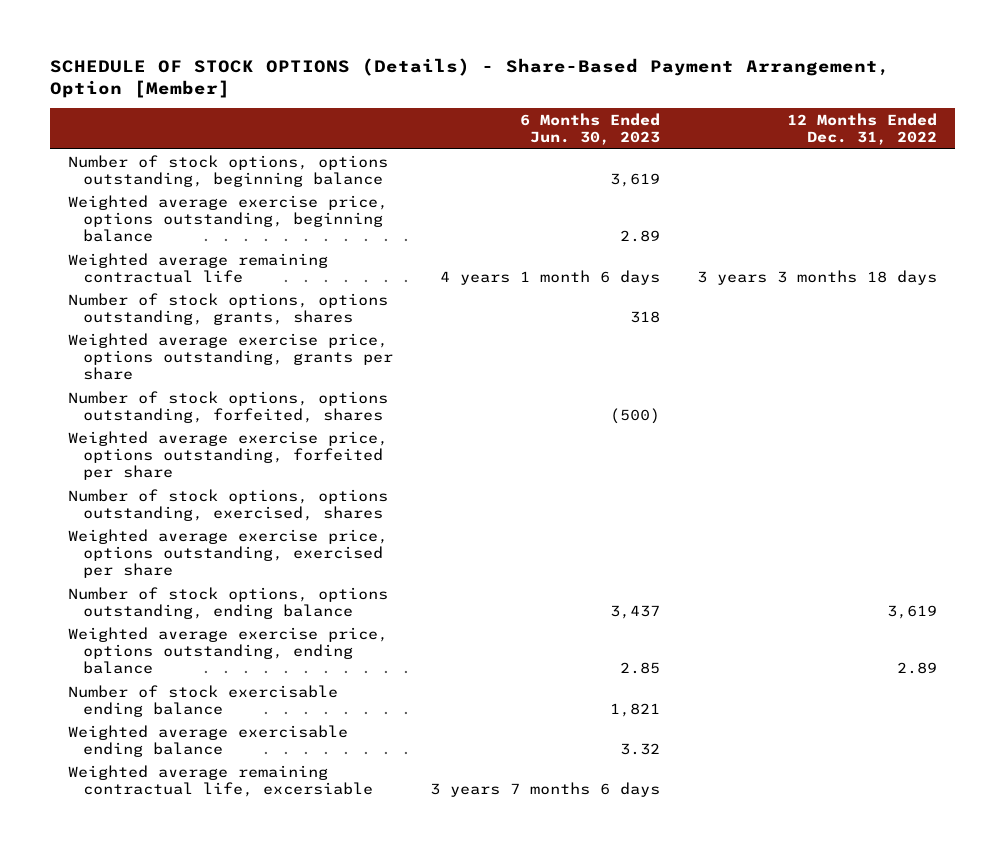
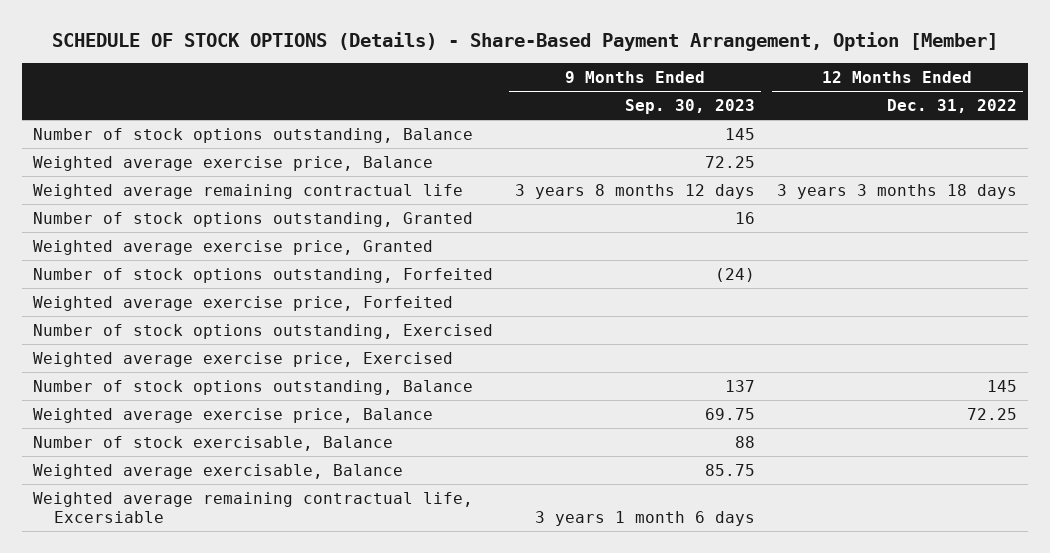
- | 6 Months Ended Jun. 30, 2023 | 12 Months Ended Dec. 31, 2022
+ | 9 Months Ended Sep. 30, 2023 | 12 Months Ended Dec. 31, 2022
- Number of stock options, options outstanding, beginning balance | 3,619 |
- Weighted average exercise price, options outstanding, beginning balance | 2.89 |
+ Number of stock options outstanding, Balance | 145 |
+ Weighted average exercise price, Balance | 72.25 |
- Number of stock options, options outstanding, grants, shares | 318 |
- Weighted average exercise price, options outstanding, grants per share
- Number of stock options, options outstanding, forfeited, shares | (500) |
- Weighted average exercise price, options outstanding, forfeited per share
- Number of stock options, options outstanding, exercised, shares
- Weighted average exercise price, options outstanding, exercised per share
- Number of stock options, options outstanding, ending balance | 3,437 | 3,619
- Weighted average exercise price, options outstanding, ending balance | 2.85 | 2.89
- Number of stock exercisable ending balance | 1,821 |
- Weighted average exercisable ending balance | 3.32 |
- Weighted average remaining contractual life, excersiable | 3 years 7 months 6 days |
+ Number of stock options outstanding, Granted | 16 |
+ Weighted average exercise price, Granted
+ Number of stock options outstanding, Forfeited | (24) |
+ Weighted average exercise price, Forfeited
+ Number of stock options outstanding, Exercised
+ Weighted average exercise price, Exercised
+ Number of stock options outstanding, Balance | 137 | 145
+ Weighted average exercise price, Balance | 69.75 | 72.25
+ Number of stock exercisable, Balance | 88 |
+ Weighted average exercisable, Balance | 85.75 |
+ Weighted average remaining contractual life, Excersiable | 3 years 1 month 6 days |

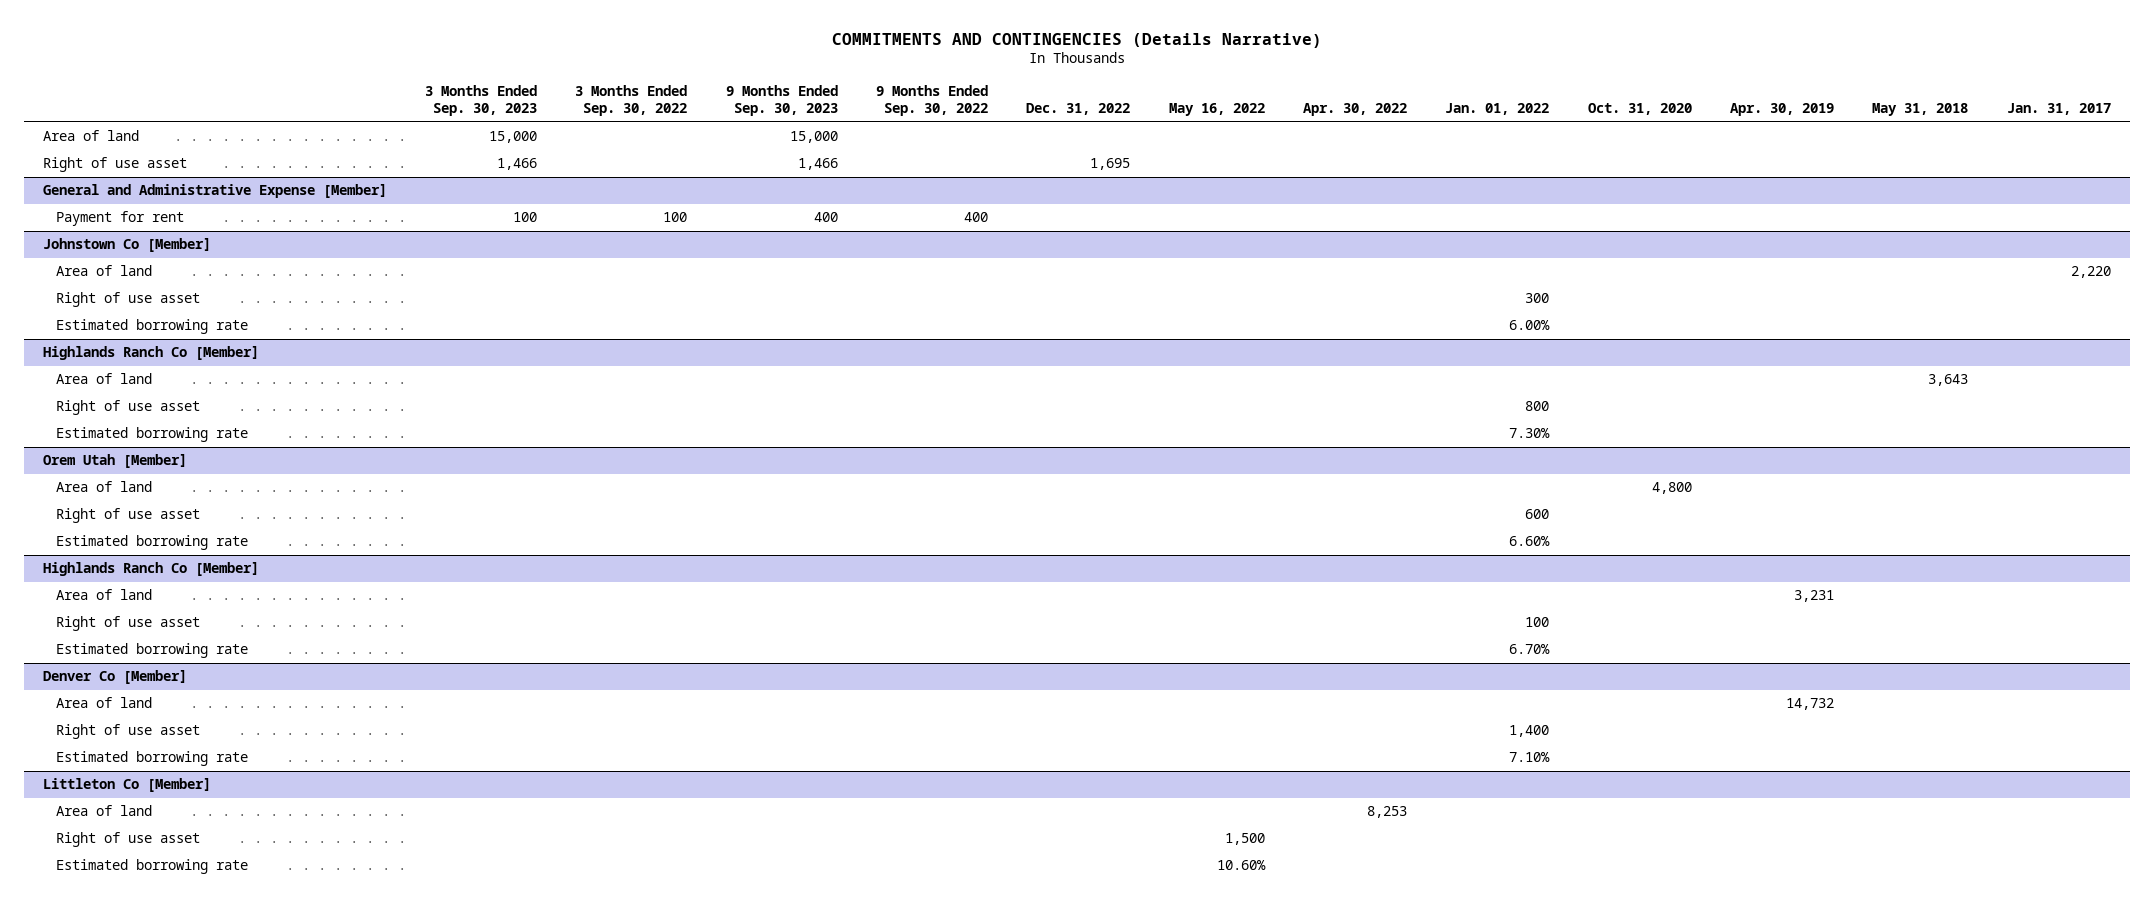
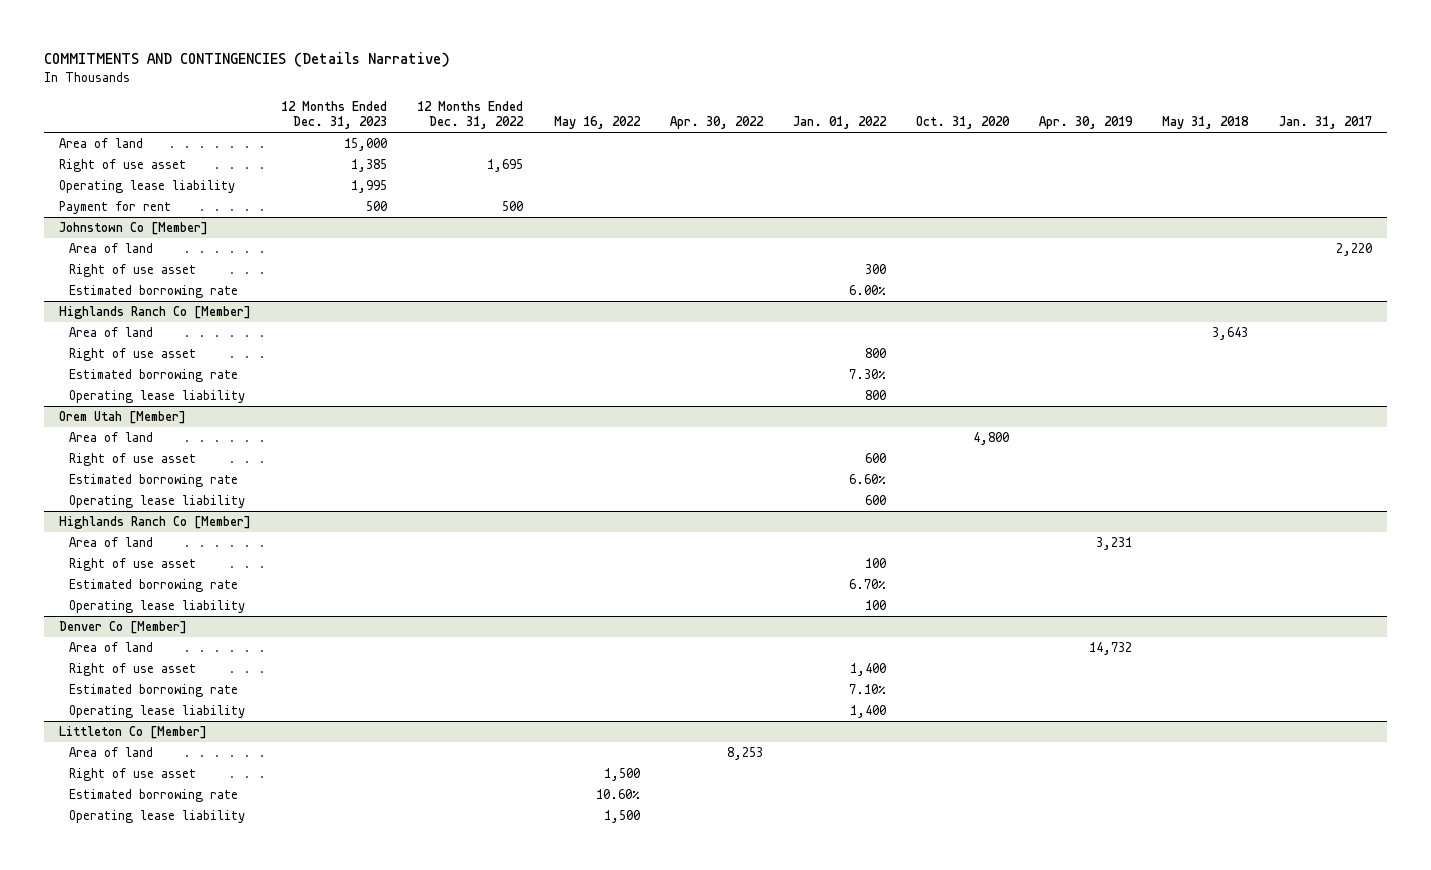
- | 3 Months Ended Sep. 30, 2023 | 3 Months Ended Sep. 30, 2022 | 9 Months Ended Sep. 30, 2023 | 9 Months Ended Sep. 30, 2022 | Dec. 31, 2022 | May 16, 2022 | Apr. 30, 2022 | Jan. 01, 2022 | Oct. 31, 2020 | Apr. 30, 2019 | May 31, 2018 | Jan. 31, 2017
+ | 12 Months Ended Dec. 31, 2023 | 12 Months Ended Dec. 31, 2022 | May 16, 2022 | Apr. 30, 2022 | Jan. 01, 2022 | Oct. 31, 2020 | Apr. 30, 2019 | May 31, 2018 | Jan. 31, 2017
- General and Administrative Expense [Member]
- Payment for rent | 100 | 100 | 400 | 400 | | | | | | | |
+ Operating lease liability | 1,995 | | | | | | | |
+ Payment for rent | 500 | 500 | | | | | | |
@ Highlands Ranch Co [Member]
+ Operating lease liability | | | | | 800 | | | |
@ Orem Utah [Member]
+ Operating lease liability | | | | | 600 | | | |
@ Highlands Ranch Co [Member]
+ Operating lease liability | | | | | 100 | | | |
@ Denver Co [Member]
+ Operating lease liability | | | | | 1,400 | | | |
@ Littleton Co [Member]
+ Operating lease liability | | | 1,500 | | | | | |

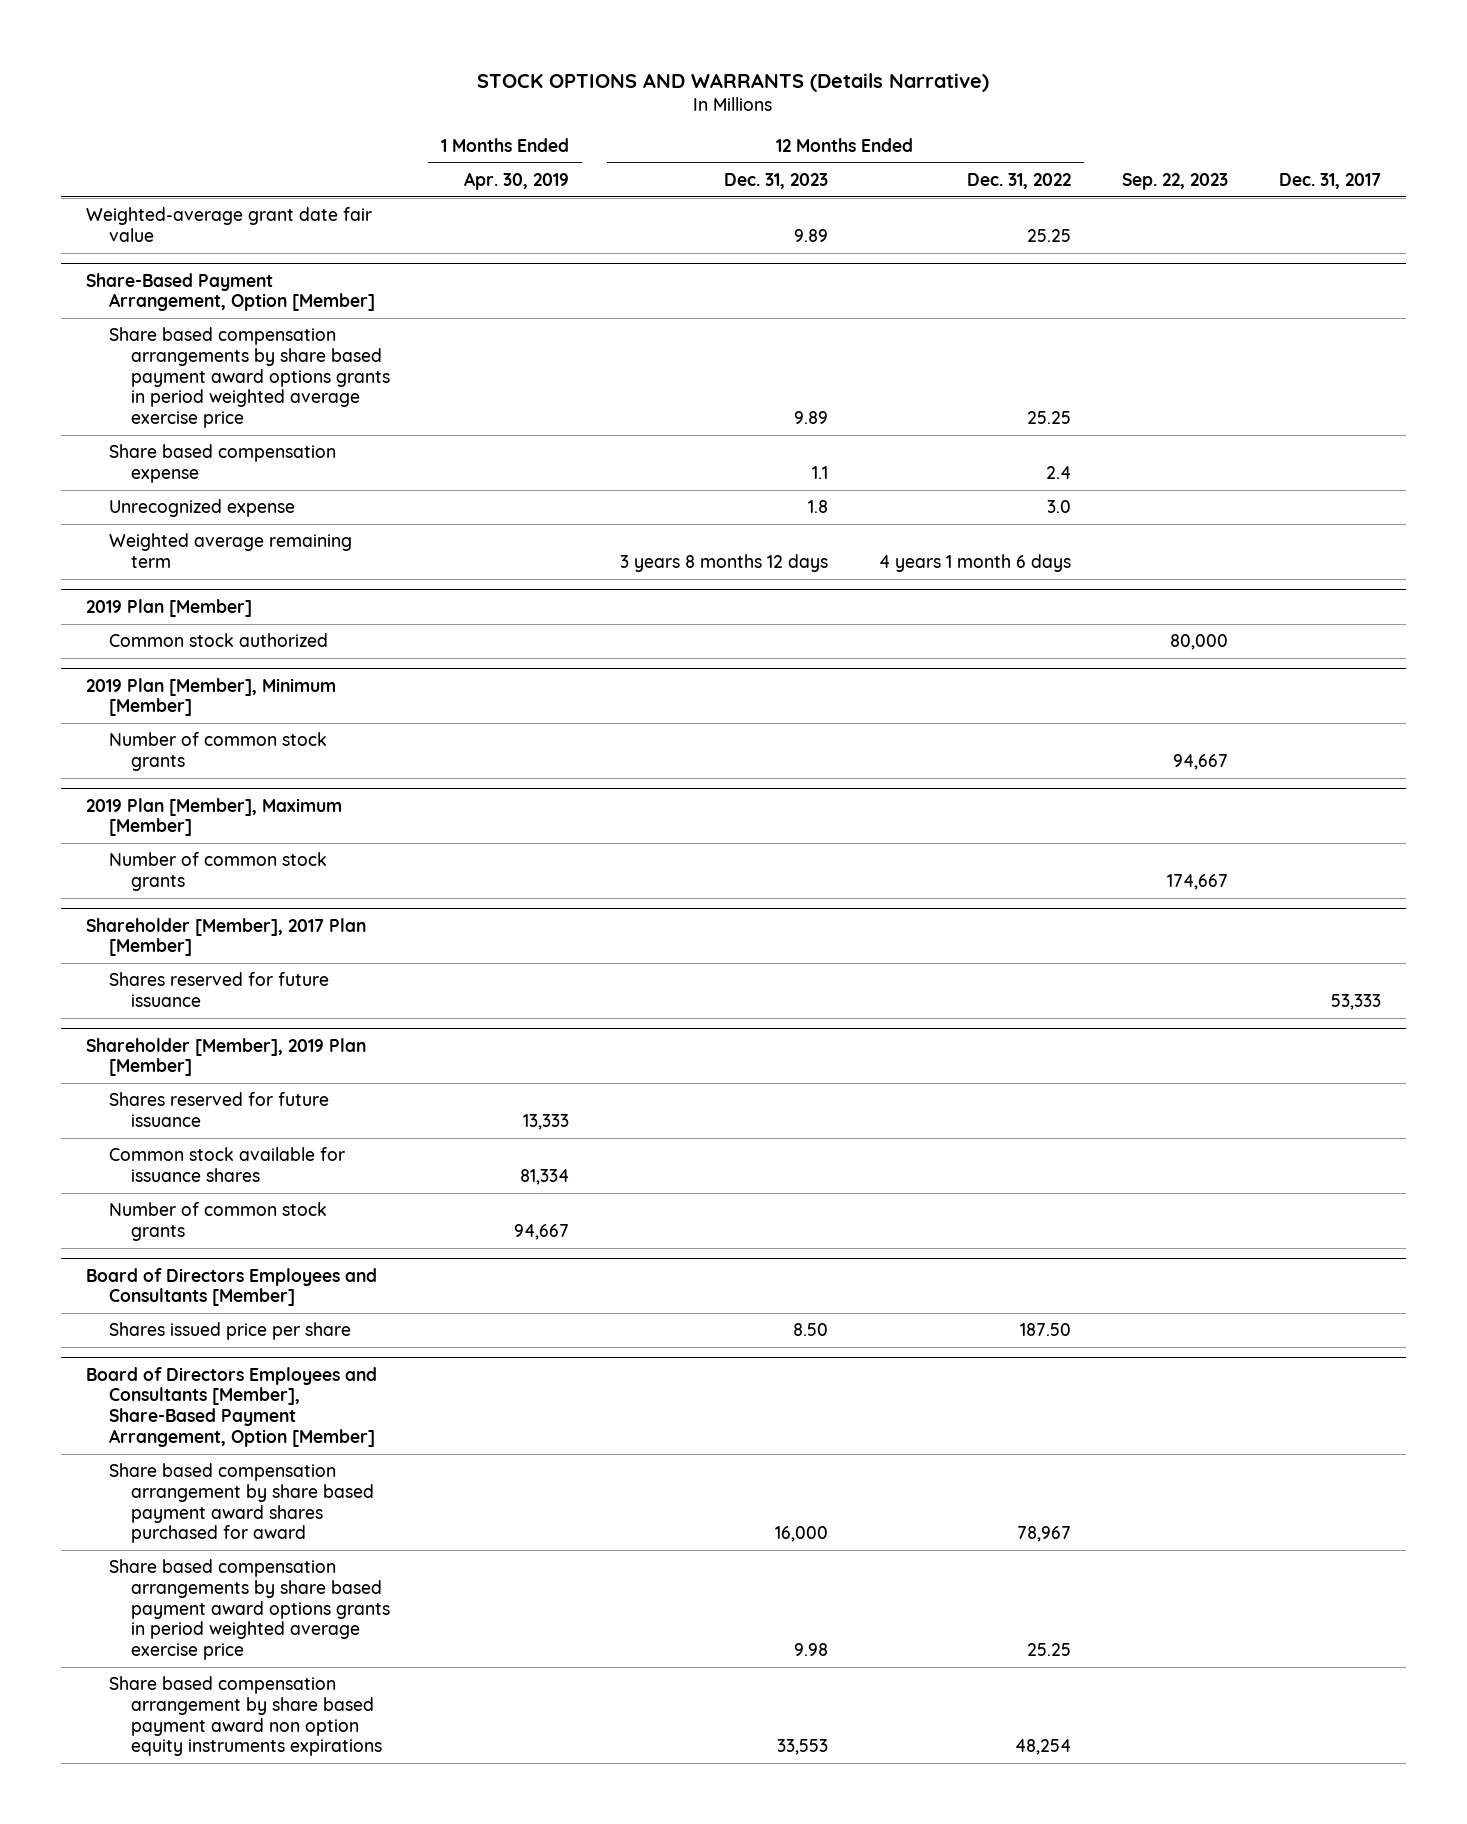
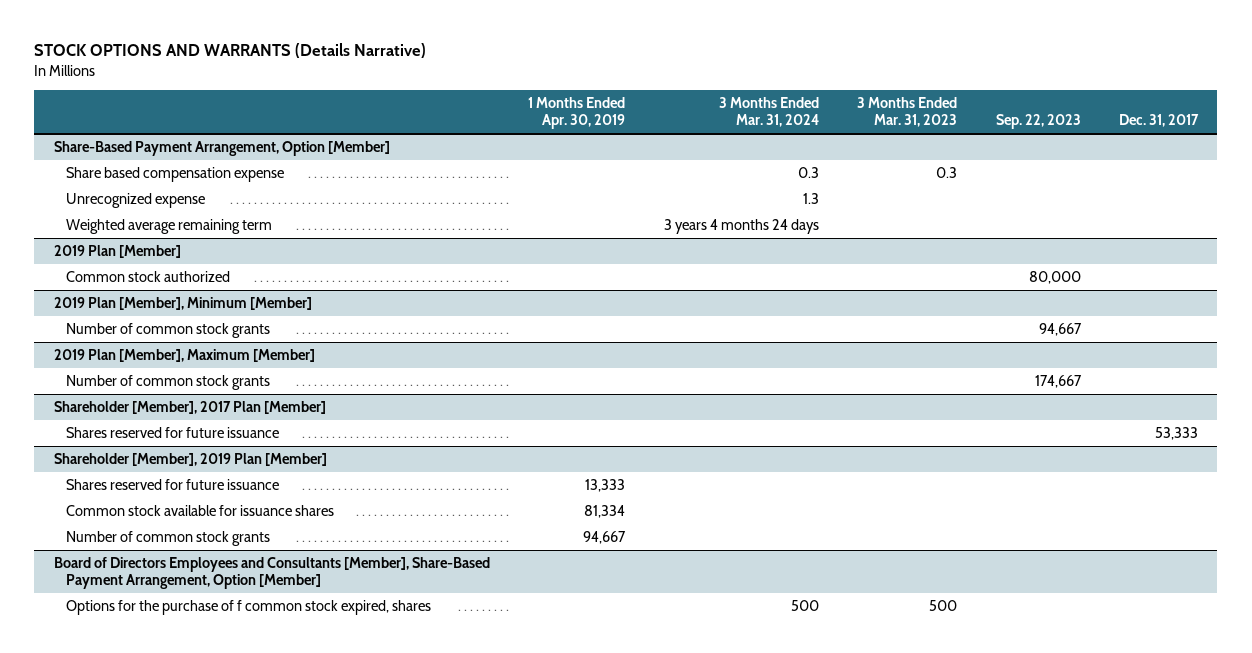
- | 1 Months Ended Apr. 30, 2019 | 12 Months Ended Dec. 31, 2023 | 12 Months Ended Dec. 31, 2022 | Sep. 22, 2023 | Dec. 31, 2017
+ | 1 Months Ended Apr. 30, 2019 | 3 Months Ended Mar. 31, 2024 | 3 Months Ended Mar. 31, 2023 | Sep. 22, 2023 | Dec. 31, 2017
- Weighted-average grant date fair value | | 9.89 | 25.25 | |
@ Share-Based Payment Arrangement, Option [Member]
- Share based compensation arrangements by share based payment award options grants in period weighted average exercise price | | 9.89 | 25.25 | |
- Board of Directors Employees and Consultants [Member]
- Shares issued price per share | | 8.50 | 187.50 | |
@ Board of Directors Employees and Consultants [Member], Share-Based Payment Arrangement, Option [Member]
- Share based compensation arrangement by share based payment award shares purchased for award | | 16,000 | 78,967 | |
- Share based compensation arrangements by share based payment award options grants in period weighted average exercise price | | 9.98 | 25.25 | |
- Share based compensation arrangement by share based payment award non option equity instruments expirations | | 33,553 | 48,254 | |
+ Options for the purchase of f common stock expired, shares | | 500 | 500 | |

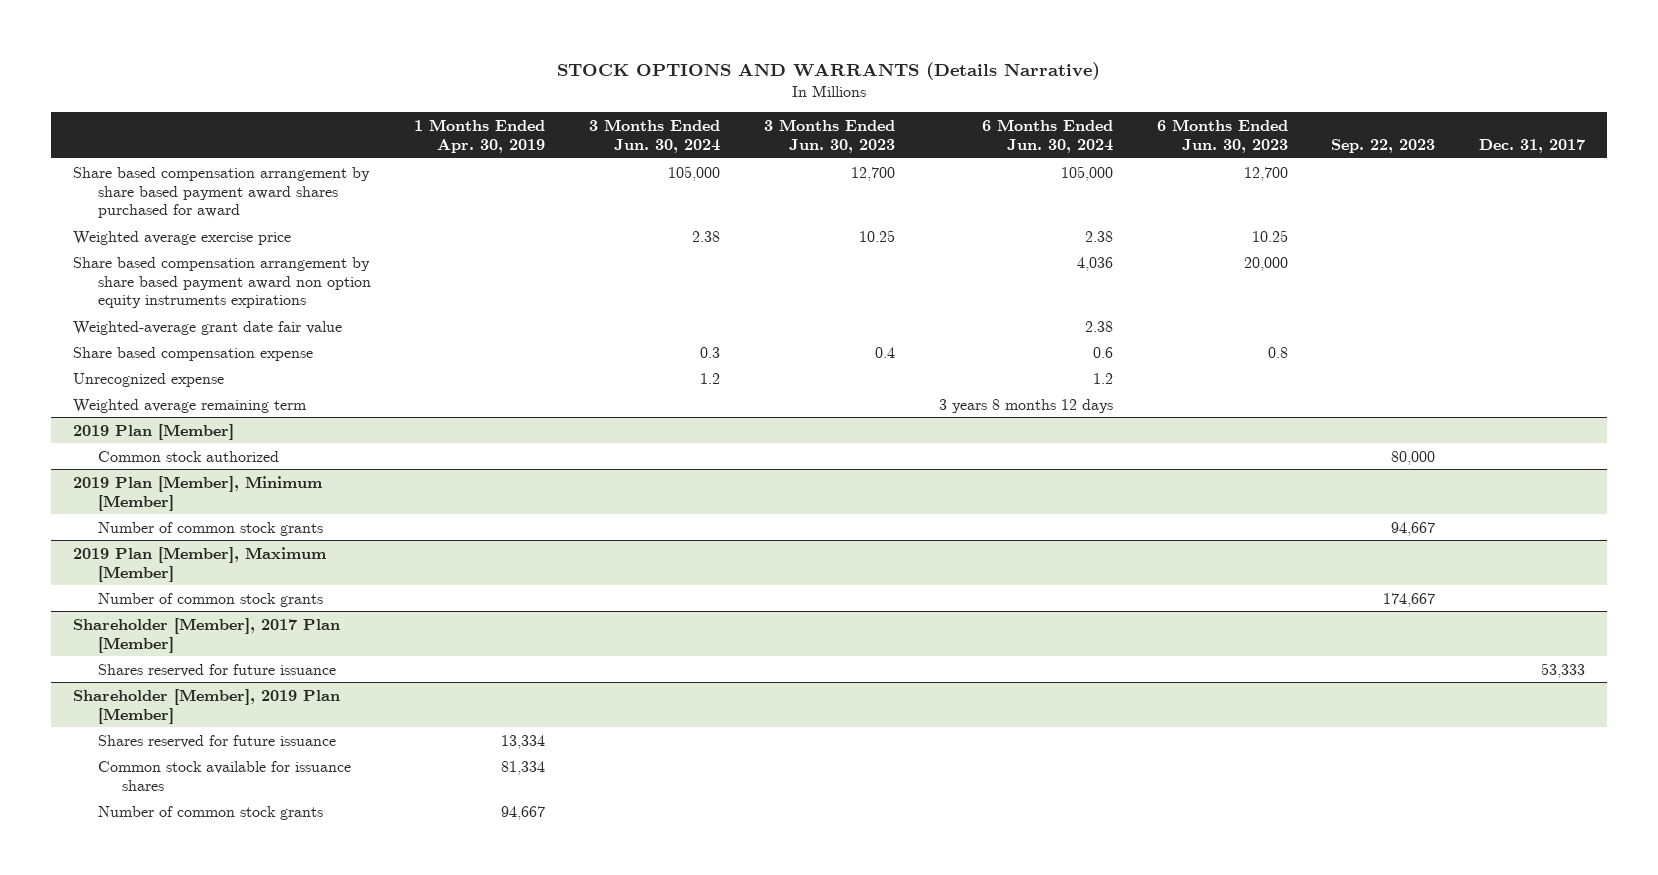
- | 1 Months Ended Apr. 30, 2019 | 3 Months Ended Mar. 31, 2024 | 3 Months Ended Mar. 31, 2023 | Sep. 22, 2023 | Dec. 31, 2017
+ | 1 Months Ended Apr. 30, 2019 | 3 Months Ended Jun. 30, 2024 | 3 Months Ended Jun. 30, 2023 | 6 Months Ended Jun. 30, 2024 | 6 Months Ended Jun. 30, 2023 | Sep. 22, 2023 | Dec. 31, 2017
- Share-Based Payment Arrangement, Option [Member]
- Share based compensation expense | | 0.3 | 0.3 | |
- Unrecognized expense | | 1.3 | | |
- Weighted average remaining term | | 3 years 4 months 24 days | | |
+ Share based compensation arrangement by share based payment award shares purchased for award | | 105,000 | 12,700 | 105,000 | 12,700 | |
+ Weighted average exercise price | | 2.38 | 10.25 | 2.38 | 10.25 | |
+ Share based compensation arrangement by share based payment award non option equity instruments expirations | | | | 4,036 | 20,000 | |
+ Weighted-average grant date fair value | | | | 2.38 | | |
+ Share based compensation expense | | 0.3 | 0.4 | 0.6 | 0.8 | |
+ Unrecognized expense | | 1.2 | | 1.2 | | |
+ Weighted average remaining term | | | | 3 years 8 months 12 days | | |
@ Shareholder [Member], 2019 Plan [Member]
- Shares reserved for future issuance | 13,333 | | | |
+ Shares reserved for future issuance | 13,334 | | | | | |
- Board of Directors Employees and Consultants [Member], Share-Based Payment Arrangement, Option [Member]
- Options for the purchase of f common stock expired, shares | | 500 | 500 | |

